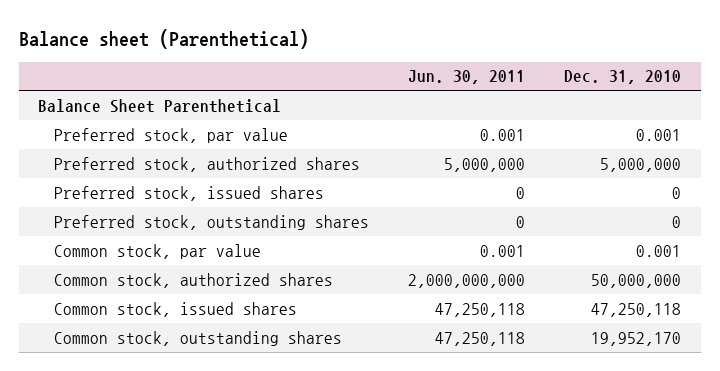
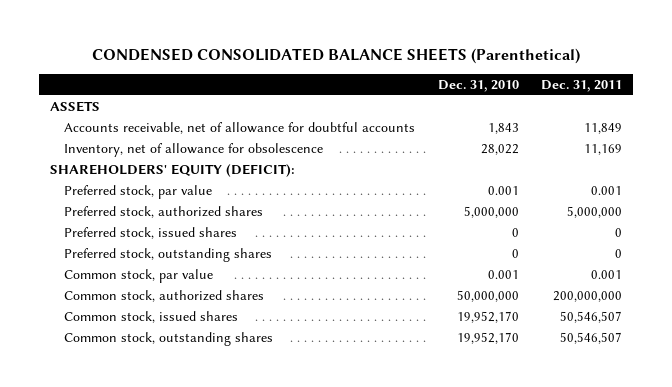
- Balance sheet (Parenthetical)
+ CONDENSED CONSOLIDATED BALANCE SHEETS (Parenthetical)
- | Jun. 30, 2011 | Dec. 31, 2010
+ | Dec. 31, 2010 | Dec. 31, 2011
- Balance Sheet Parenthetical
+ ASSETS
+ Accounts receivable, net of allowance for doubtful accounts | 1,843 | 11,849
+ Inventory, net of allowance for obsolescence | 28,022 | 11,169
+ SHAREHOLDERS' EQUITY (DEFICIT):
- Common stock, issued shares | 47,250,118 | 47,250,118
+ Common stock, issued shares | 19,952,170 | 50,546,507

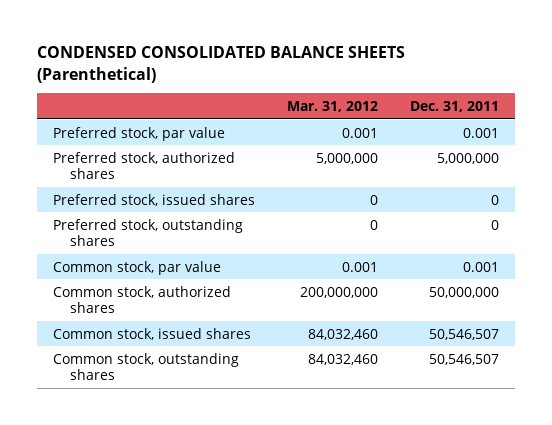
- | Dec. 31, 2010 | Dec. 31, 2011
+ | Mar. 31, 2012 | Dec. 31, 2011
- ASSETS
- Accounts receivable, net of allowance for doubtful accounts | 1,843 | 11,849
- Inventory, net of allowance for obsolescence | 28,022 | 11,169
- SHAREHOLDERS' EQUITY (DEFICIT):
- Common stock, authorized shares | 50,000,000 | 200,000,000
+ Common stock, authorized shares | 200,000,000 | 50,000,000

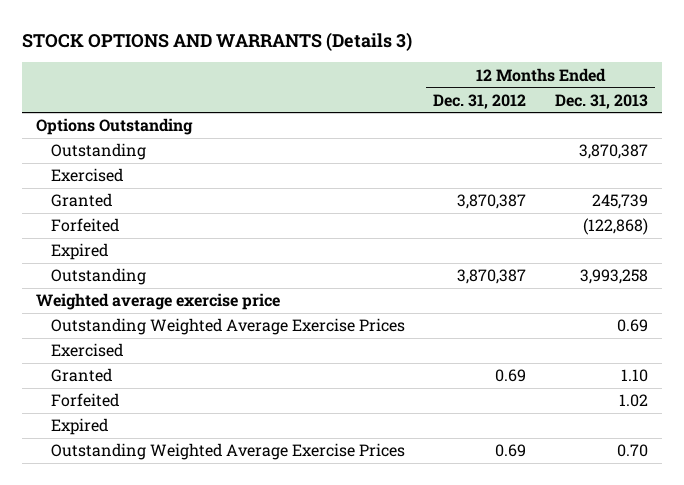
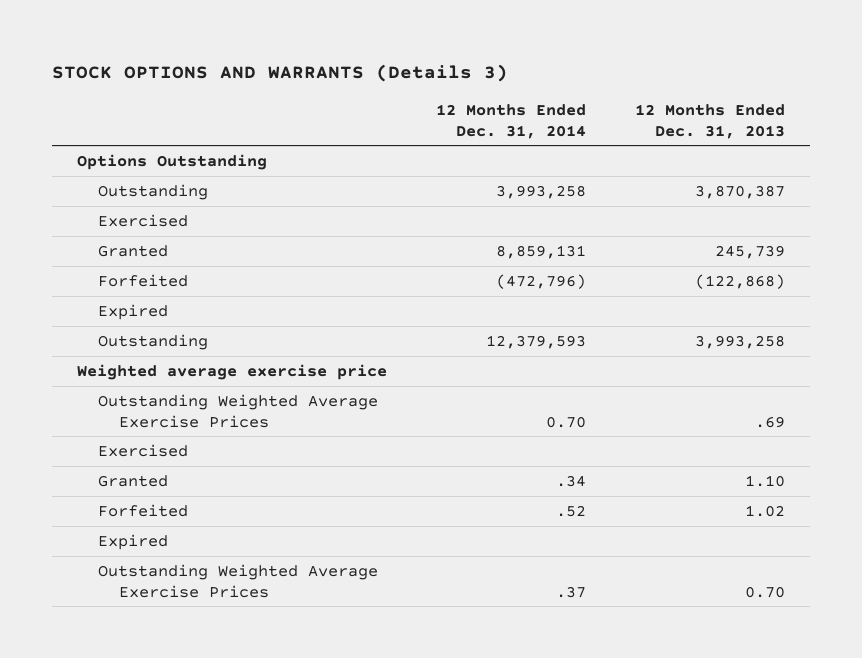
- | 12 Months Ended Dec. 31, 2012 | 12 Months Ended Dec. 31, 2013
+ | 12 Months Ended Dec. 31, 2014 | 12 Months Ended Dec. 31, 2013
- Outstanding Weighted Average Exercise Prices | | 0.69
+ Outstanding Weighted Average Exercise Prices | 0.70 | .69

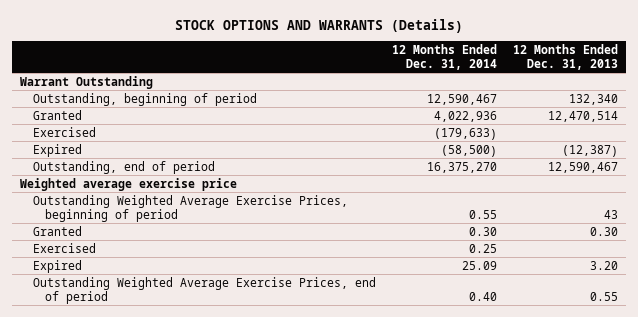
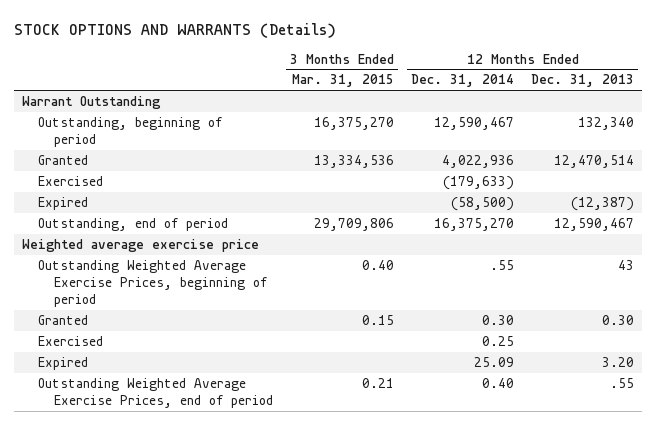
- | 12 Months Ended Dec. 31, 2014 | 12 Months Ended Dec. 31, 2013
+ | 3 Months Ended Mar. 31, 2015 | 12 Months Ended Dec. 31, 2014 | 12 Months Ended Dec. 31, 2013
- Outstanding Weighted Average Exercise Prices, beginning of period | 0.55 | 43
+ Outstanding Weighted Average Exercise Prices, beginning of period | 0.40 | .55 | 43
- Outstanding Weighted Average Exercise Prices, end of period | 0.40 | 0.55
+ Outstanding Weighted Average Exercise Prices, end of period | 0.21 | 0.40 | .55

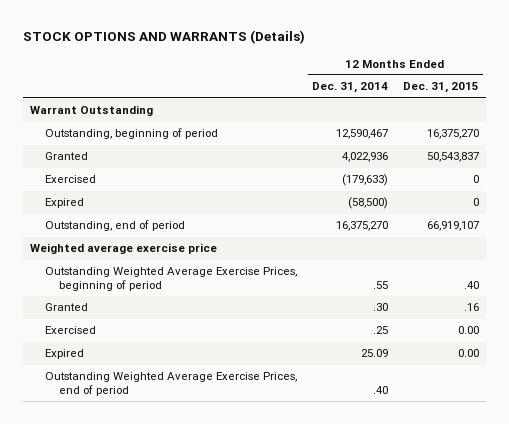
- | 3 Months Ended Mar. 31, 2015 | 12 Months Ended Dec. 31, 2014 | 12 Months Ended Dec. 31, 2013
+ | 12 Months Ended Dec. 31, 2014 | 12 Months Ended Dec. 31, 2015
- Granted | 0.15 | 0.30 | 0.30
- Exercised | | 0.25 |
+ Granted | .30 | .16
+ Exercised | .25 | 0.00
- Outstanding Weighted Average Exercise Prices, end of period | 0.21 | 0.40 | .55
+ Outstanding Weighted Average Exercise Prices, end of period | .40 |

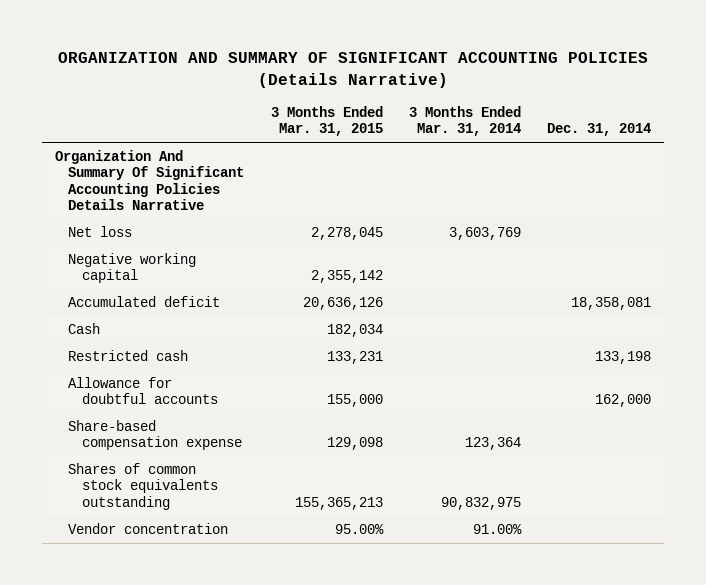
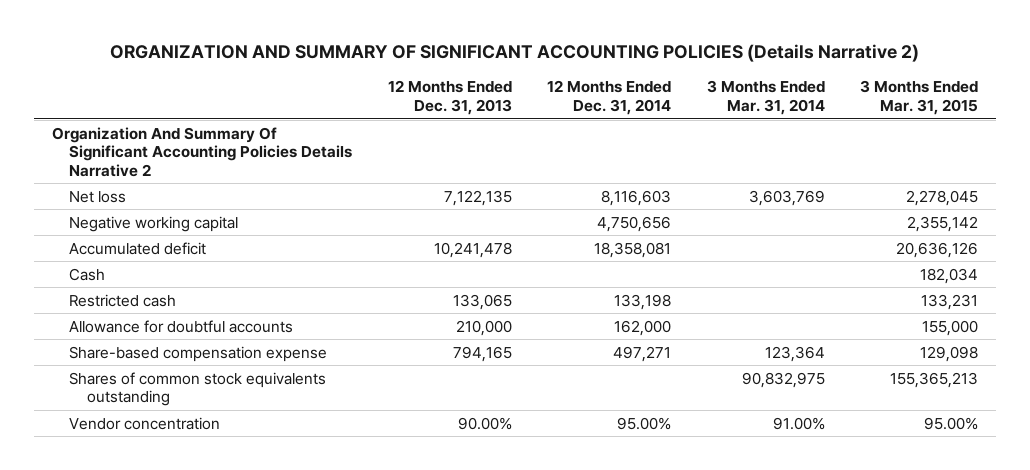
- ORGANIZATION AND SUMMARY OF SIGNIFICANT ACCOUNTING POLICIES (Details Narrative)
+ ORGANIZATION AND SUMMARY OF SIGNIFICANT ACCOUNTING POLICIES (Details Narrative 2)
- | 3 Months Ended Mar. 31, 2015 | 3 Months Ended Mar. 31, 2014 | Dec. 31, 2014
+ | 12 Months Ended Dec. 31, 2013 | 12 Months Ended Dec. 31, 2014 | 3 Months Ended Mar. 31, 2014 | 3 Months Ended Mar. 31, 2015
- Organization And Summary Of Significant Accounting Policies Details Narrative
+ Organization And Summary Of Significant Accounting Policies Details Narrative 2

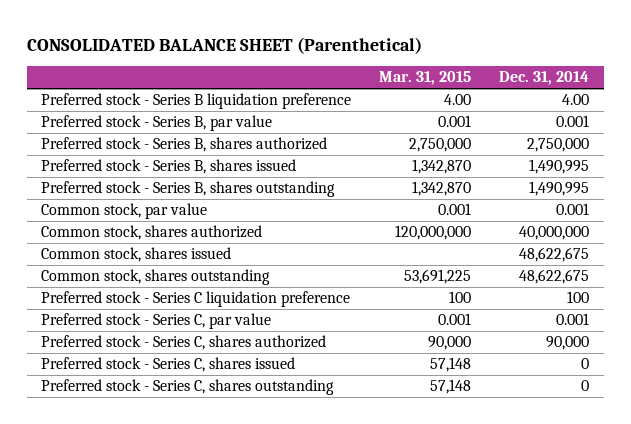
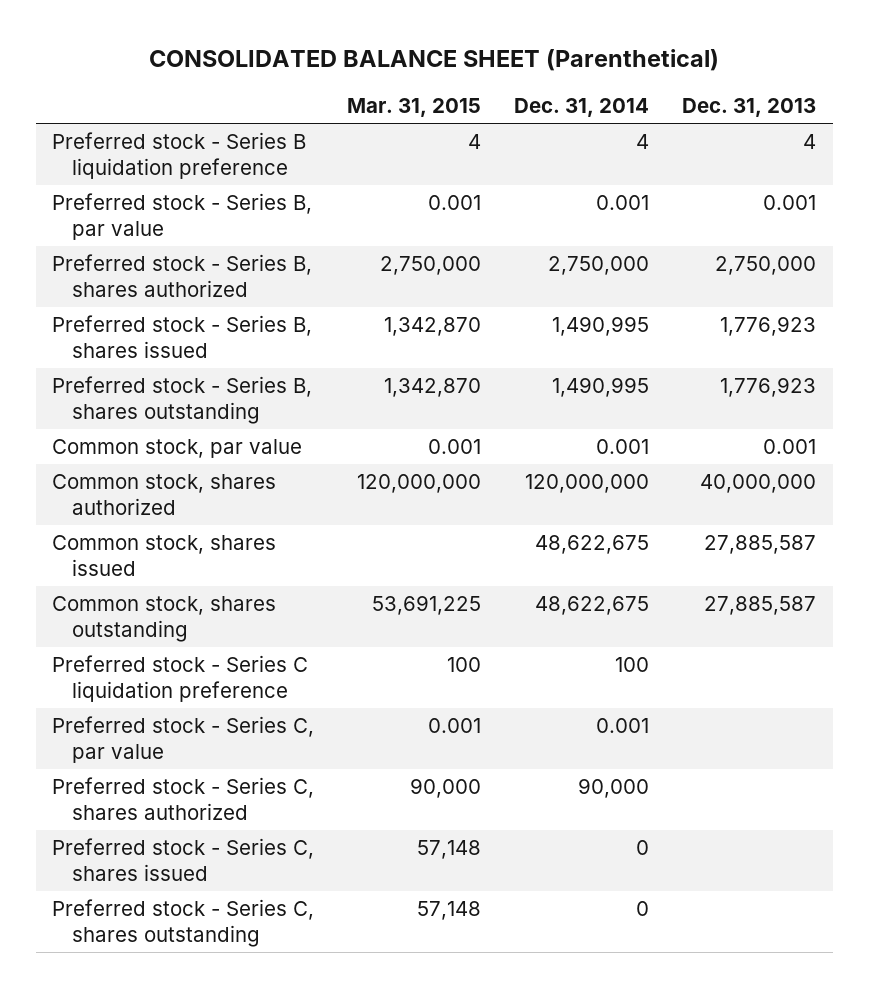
- | Mar. 31, 2015 | Dec. 31, 2014
+ | Mar. 31, 2015 | Dec. 31, 2014 | Dec. 31, 2013
- Preferred stock - Series B liquidation preference | 4.00 | 4.00
+ Preferred stock - Series B liquidation preference | 4 | 4 | 4
- Common stock, shares authorized | 120,000,000 | 40,000,000
+ Common stock, shares authorized | 120,000,000 | 120,000,000 | 40,000,000

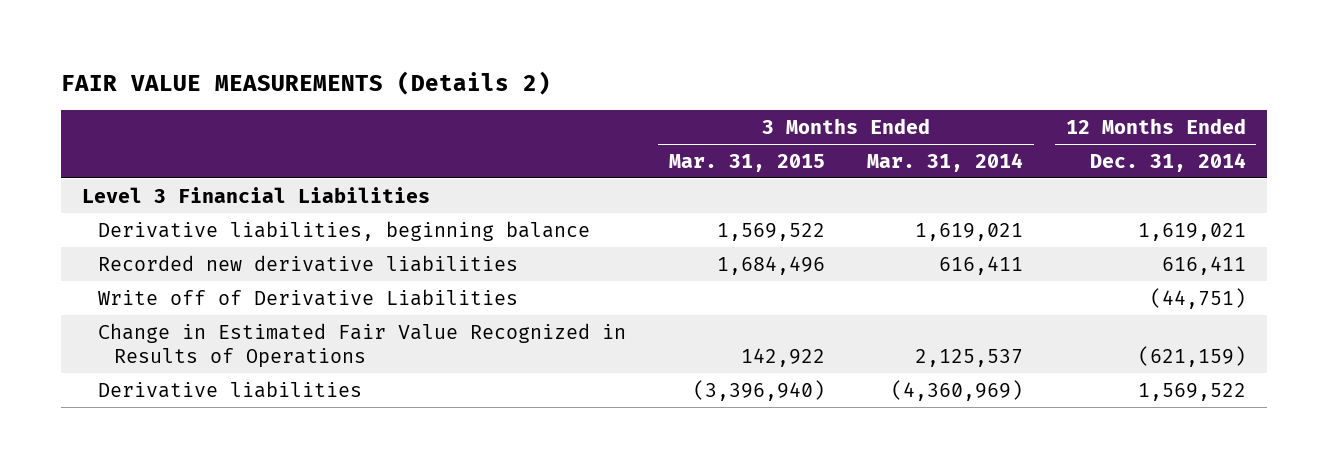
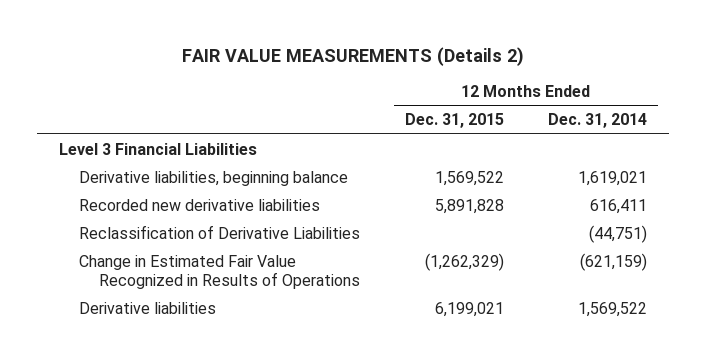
- | 3 Months Ended Mar. 31, 2015 | 3 Months Ended Mar. 31, 2014 | 12 Months Ended Dec. 31, 2014
+ | 12 Months Ended Dec. 31, 2015 | 12 Months Ended Dec. 31, 2014
- Write off of Derivative Liabilities | | | (44,751)
+ Reclassification of Derivative Liabilities | | (44,751)

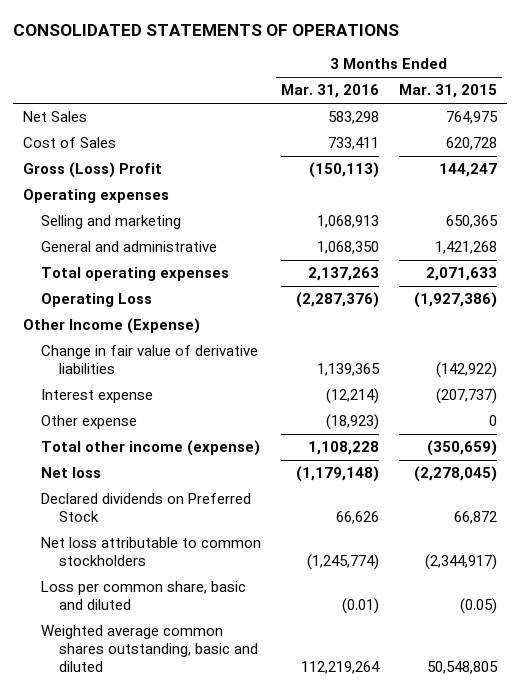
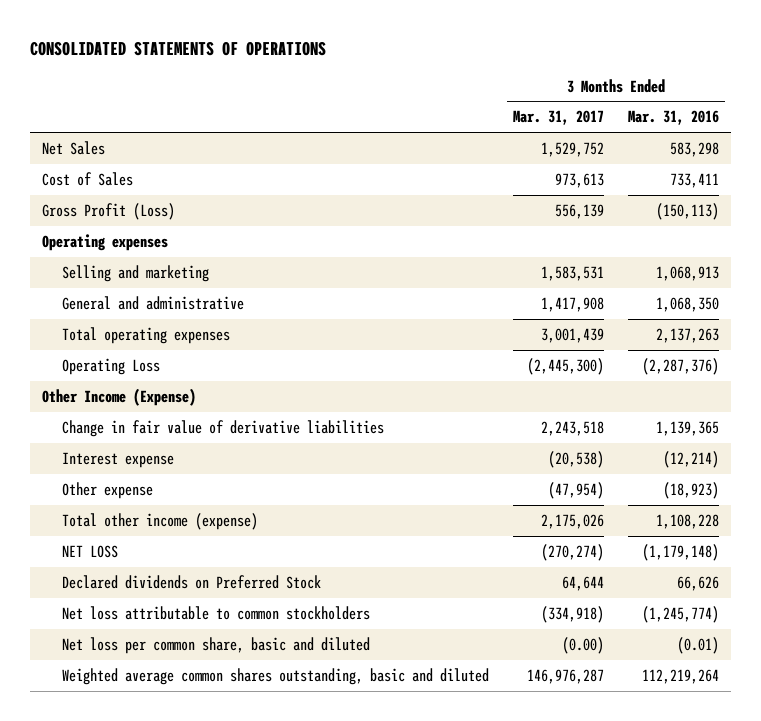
- | 3 Months Ended Mar. 31, 2016 | 3 Months Ended Mar. 31, 2015
+ | 3 Months Ended Mar. 31, 2017 | 3 Months Ended Mar. 31, 2016
- Gross (Loss) Profit | (150,113) | 144,247
+ Gross Profit (Loss) | 556,139 | (150,113)
- Net loss | (1,179,148) | (2,278,045)
+ NET LOSS | (270,274) | (1,179,148)
- Loss per common share, basic and diluted | (0.01) | (0.05)
+ Net loss per common share, basic and diluted | (0.00) | (0.01)

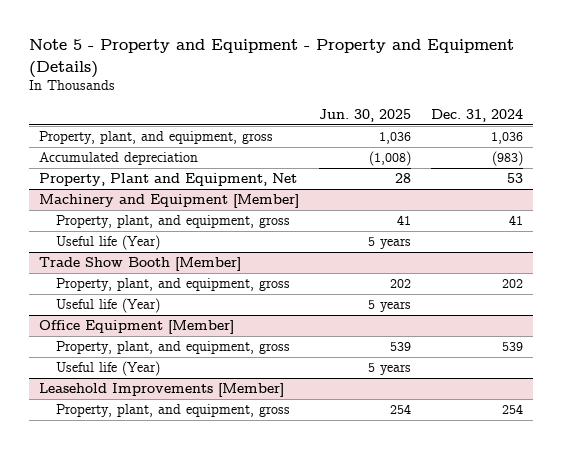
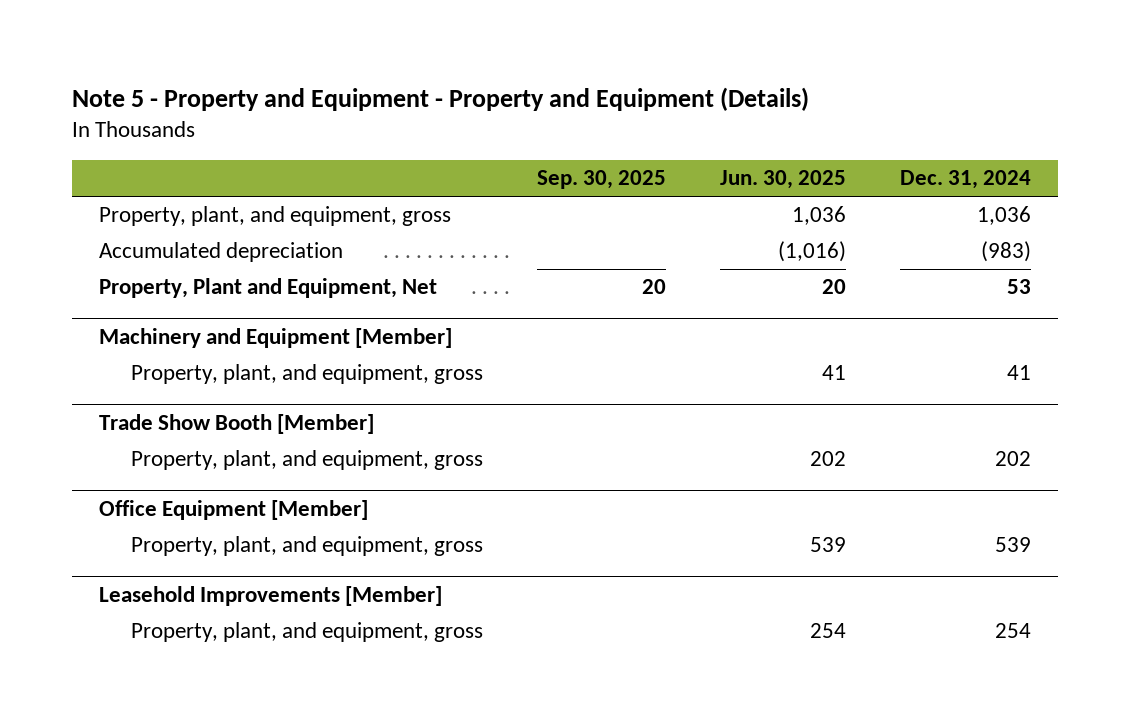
- | Jun. 30, 2025 | Dec. 31, 2024
+ | Sep. 30, 2025 | Jun. 30, 2025 | Dec. 31, 2024
- Accumulated depreciation | (1,008) | (983)
- Property, Plant and Equipment, Net | 28 | 53
+ Accumulated depreciation | | (1,016) | (983)
+ Property, Plant and Equipment, Net | 20 | 20 | 53
@ Machinery and Equipment [Member]
- Useful life (Year) | 5 years |
@ Trade Show Booth [Member]
- Useful life (Year) | 5 years |
@ Office Equipment [Member]
- Useful life (Year) | 5 years |

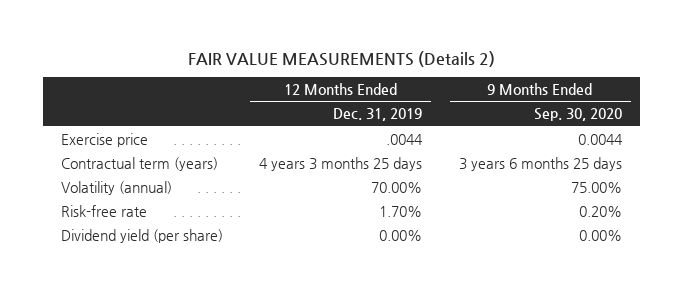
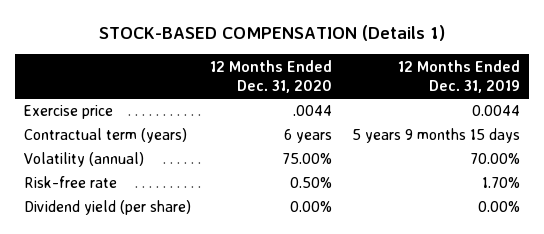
- FAIR VALUE MEASUREMENTS (Details 2)
+ STOCK-BASED COMPENSATION (Details 1)
- | 12 Months Ended Dec. 31, 2019 | 9 Months Ended Sep. 30, 2020
+ | 12 Months Ended Dec. 31, 2020 | 12 Months Ended Dec. 31, 2019
- Exercise price | .0044 | 0.0044
- Contractual term (years) | 4 years 3 months 25 days | 3 years 6 months 25 days
+ Exercise price | .0044 | 0.0044
+ Contractual term (years) | 6 years | 5 years 9 months 15 days

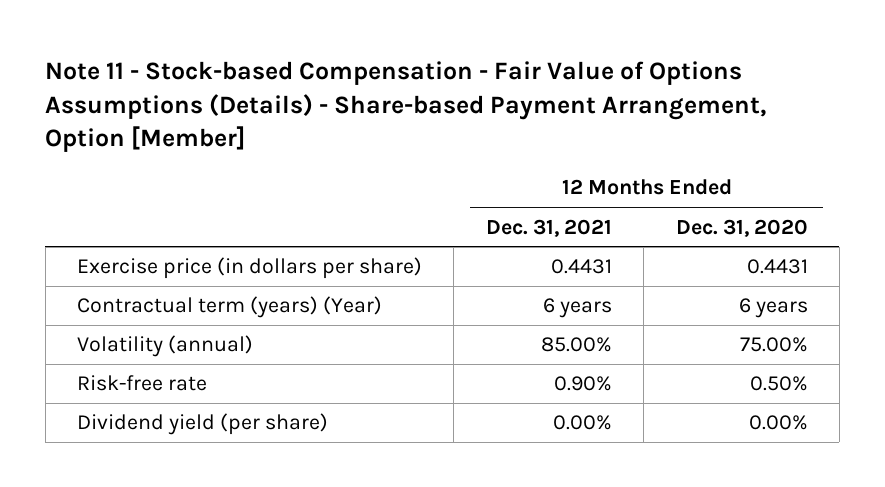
- STOCK-BASED COMPENSATION (Details 1)
+ Note 11 - Stock-based Compensation - Fair Value of Options Assumptions (Details) - Share-based Payment Arrangement, Option [Member]
- | 12 Months Ended Dec. 31, 2020 | 12 Months Ended Dec. 31, 2019
+ | 12 Months Ended Dec. 31, 2021 | 12 Months Ended Dec. 31, 2020
- Exercise price | .0044 | 0.0044
- Contractual term (years) | 6 years | 5 years 9 months 15 days
+ Exercise price (in dollars per share) | 0.4431 | 0.4431
+ Contractual term (years) (Year) | 6 years | 6 years

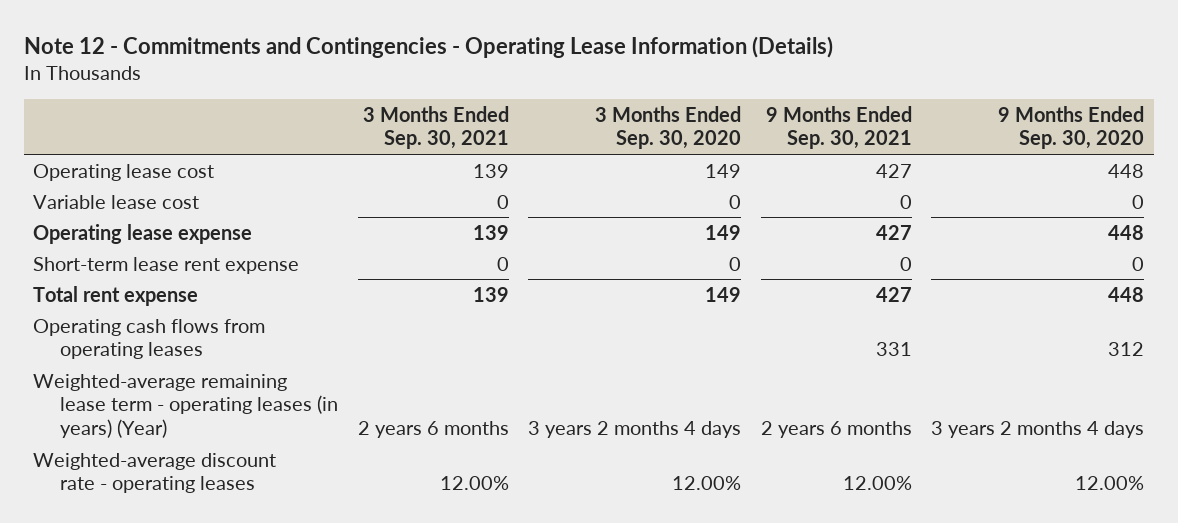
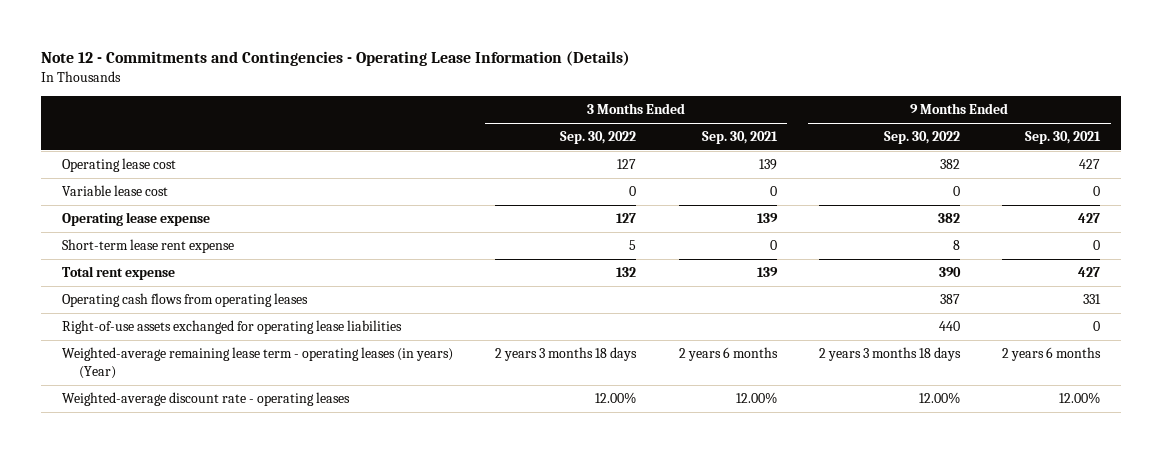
- | 3 Months Ended Sep. 30, 2021 | 3 Months Ended Sep. 30, 2020 | 9 Months Ended Sep. 30, 2021 | 9 Months Ended Sep. 30, 2020
+ | 3 Months Ended Sep. 30, 2022 | 3 Months Ended Sep. 30, 2021 | 9 Months Ended Sep. 30, 2022 | 9 Months Ended Sep. 30, 2021
+ Right-of-use assets exchanged for operating lease liabilities | | | 440 | 0

